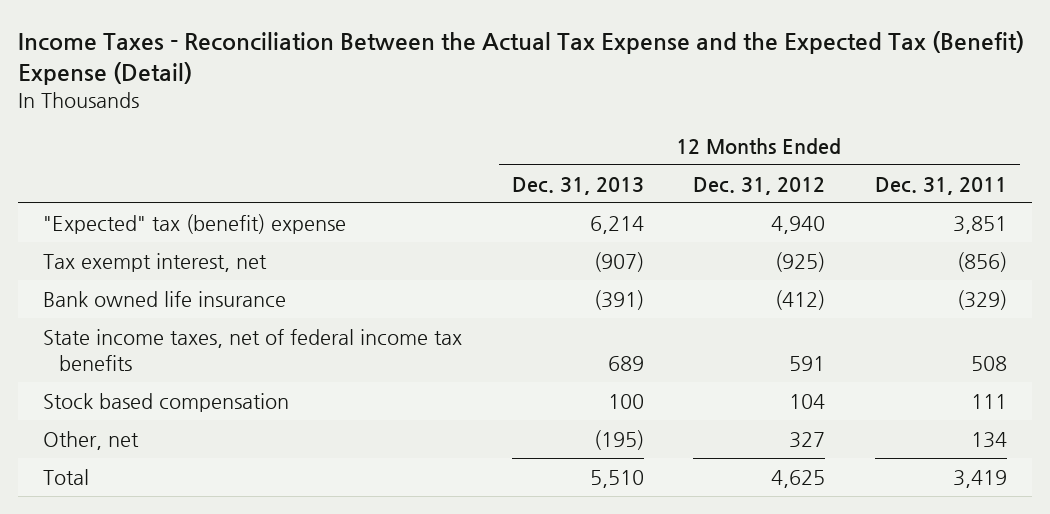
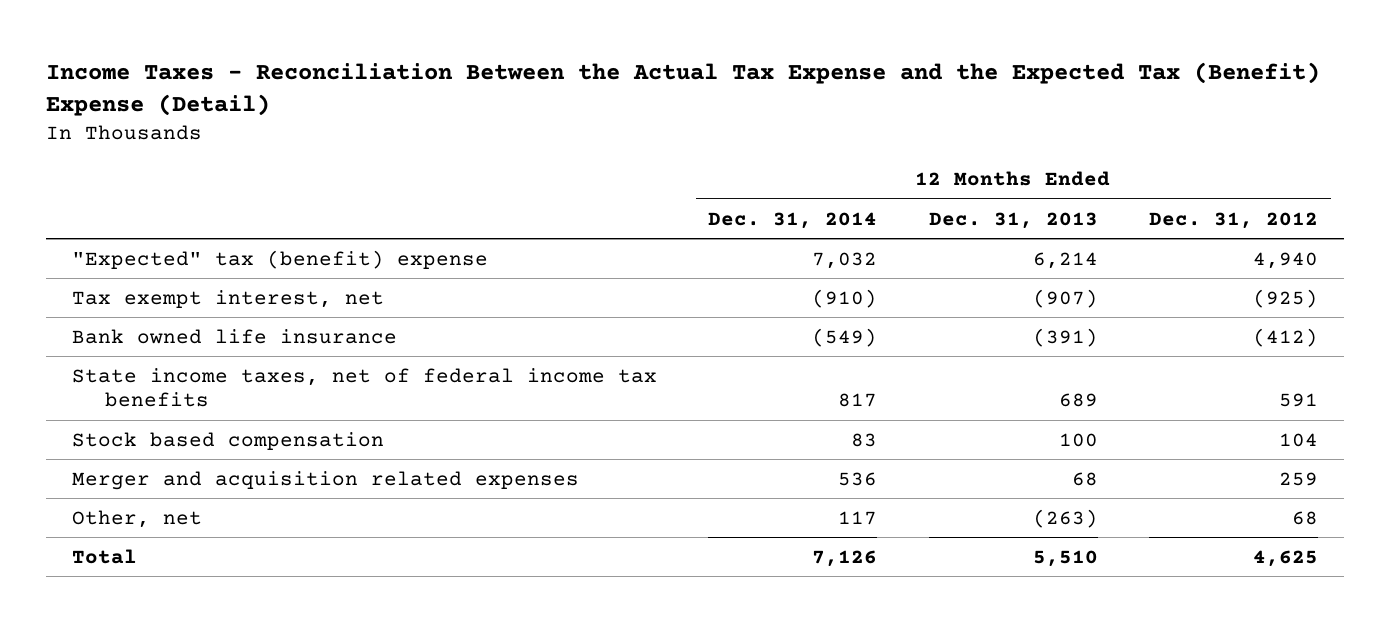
- | 12 Months Ended Dec. 31, 2013 | 12 Months Ended Dec. 31, 2012 | 12 Months Ended Dec. 31, 2011
+ | 12 Months Ended Dec. 31, 2014 | 12 Months Ended Dec. 31, 2013 | 12 Months Ended Dec. 31, 2012
- Other, net | (195) | 327 | 134
+ Merger and acquisition related expenses | 536 | 68 | 259
+ Other, net | 117 | (263) | 68

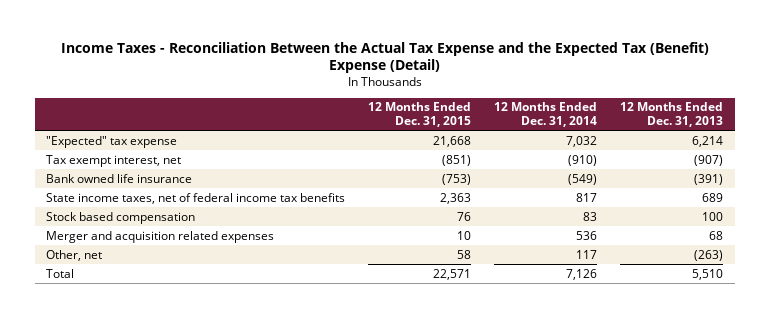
- | 12 Months Ended Dec. 31, 2014 | 12 Months Ended Dec. 31, 2013 | 12 Months Ended Dec. 31, 2012
+ | 12 Months Ended Dec. 31, 2015 | 12 Months Ended Dec. 31, 2014 | 12 Months Ended Dec. 31, 2013
- "Expected" tax (benefit) expense | 7,032 | 6,214 | 4,940
+ "Expected" tax expense | 21,668 | 7,032 | 6,214

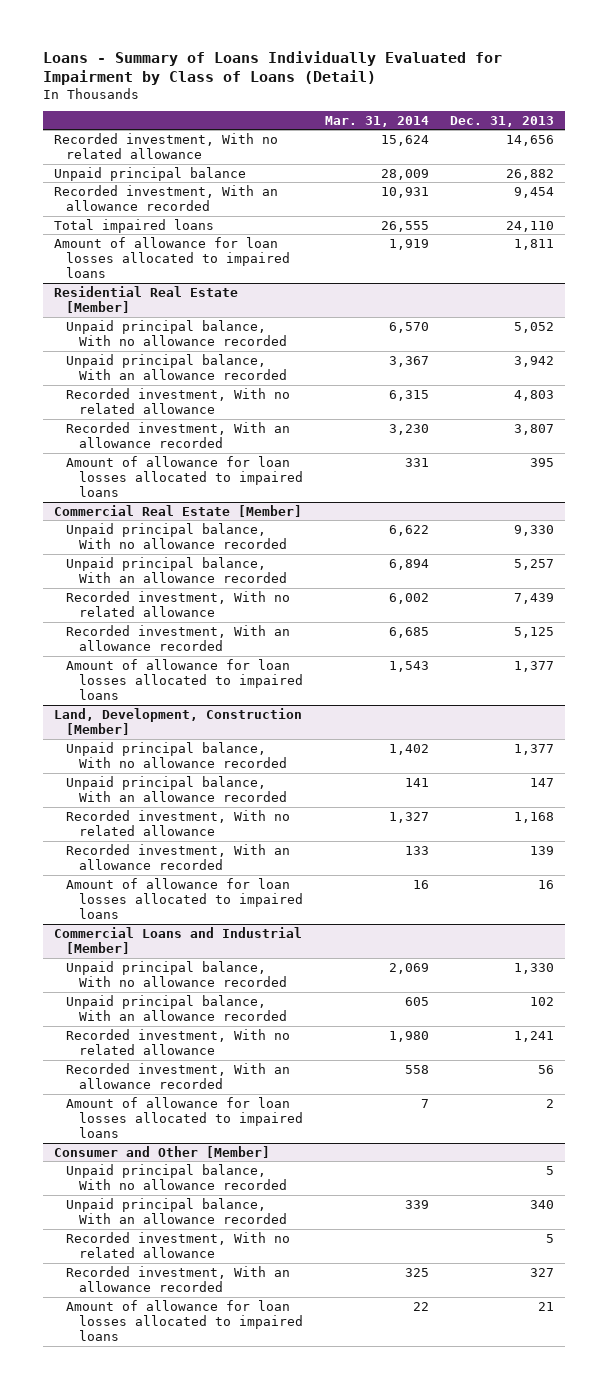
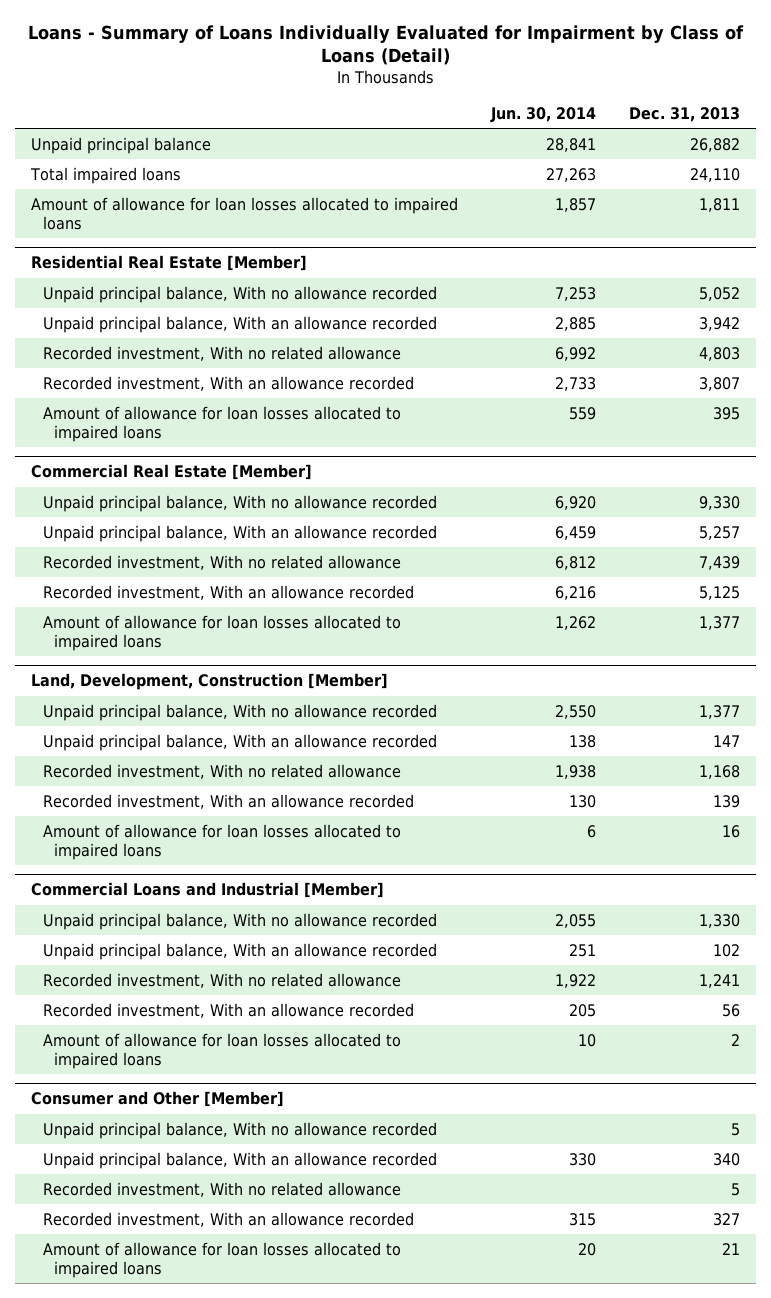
- | Mar. 31, 2014 | Dec. 31, 2013
+ | Jun. 30, 2014 | Dec. 31, 2013
- Recorded investment, With no related allowance | 15,624 | 14,656
- Recorded investment, With an allowance recorded | 10,931 | 9,454

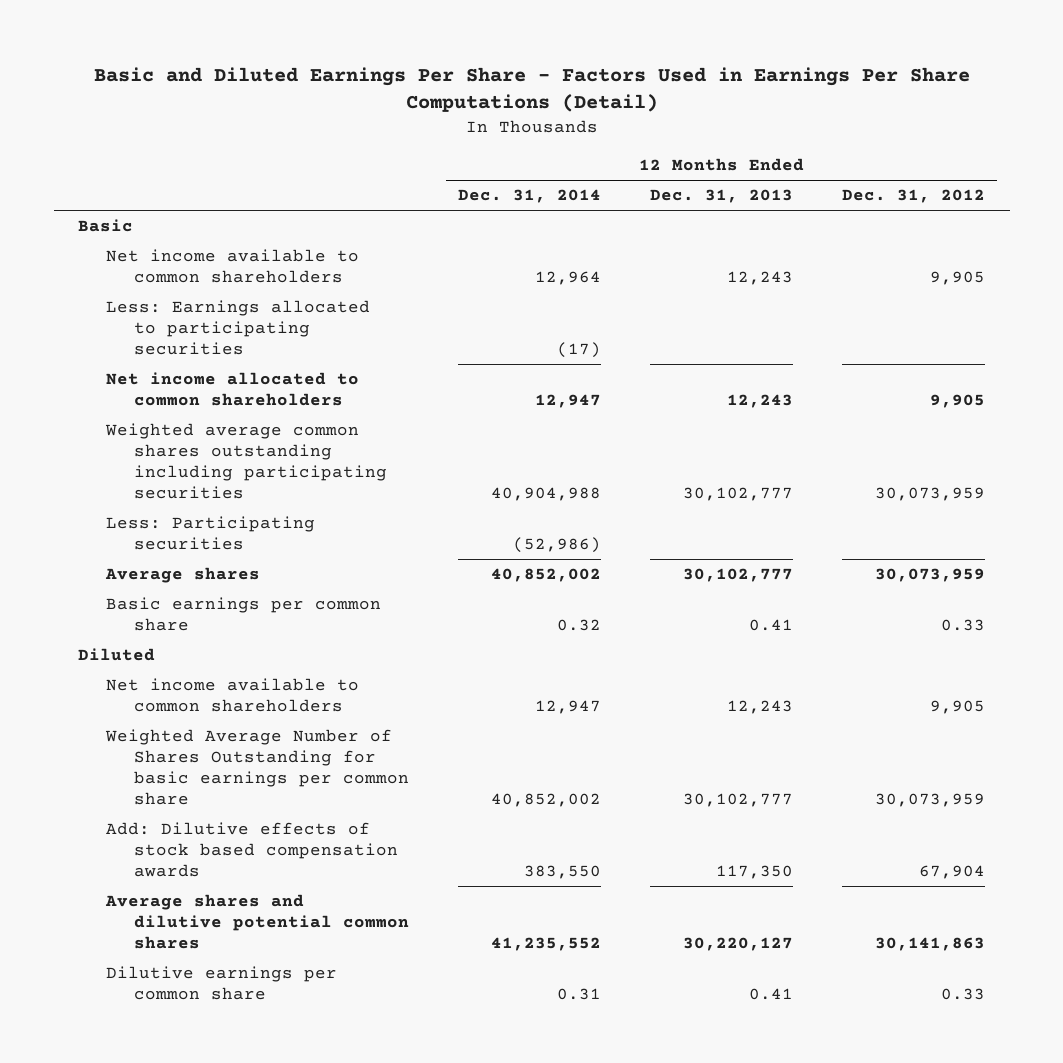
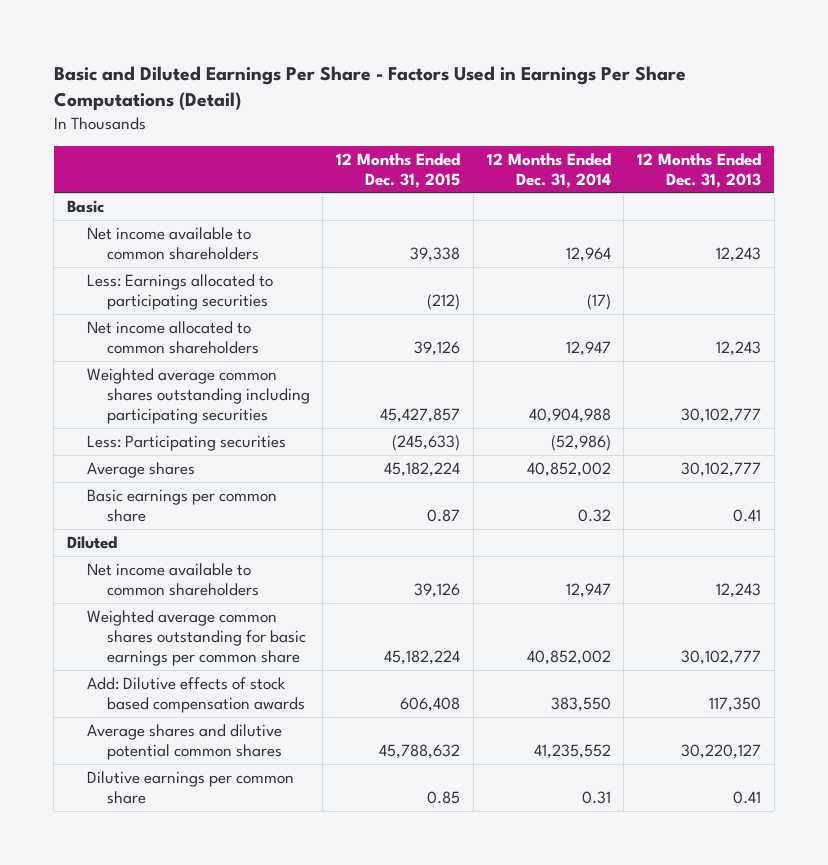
- | 12 Months Ended Dec. 31, 2014 | 12 Months Ended Dec. 31, 2013 | 12 Months Ended Dec. 31, 2012
+ | 12 Months Ended Dec. 31, 2015 | 12 Months Ended Dec. 31, 2014 | 12 Months Ended Dec. 31, 2013
- Weighted Average Number of Shares Outstanding for basic earnings per common share | 40,852,002 | 30,102,777 | 30,073,959
+ Weighted average common shares outstanding for basic earnings per common share | 45,182,224 | 40,852,002 | 30,102,777

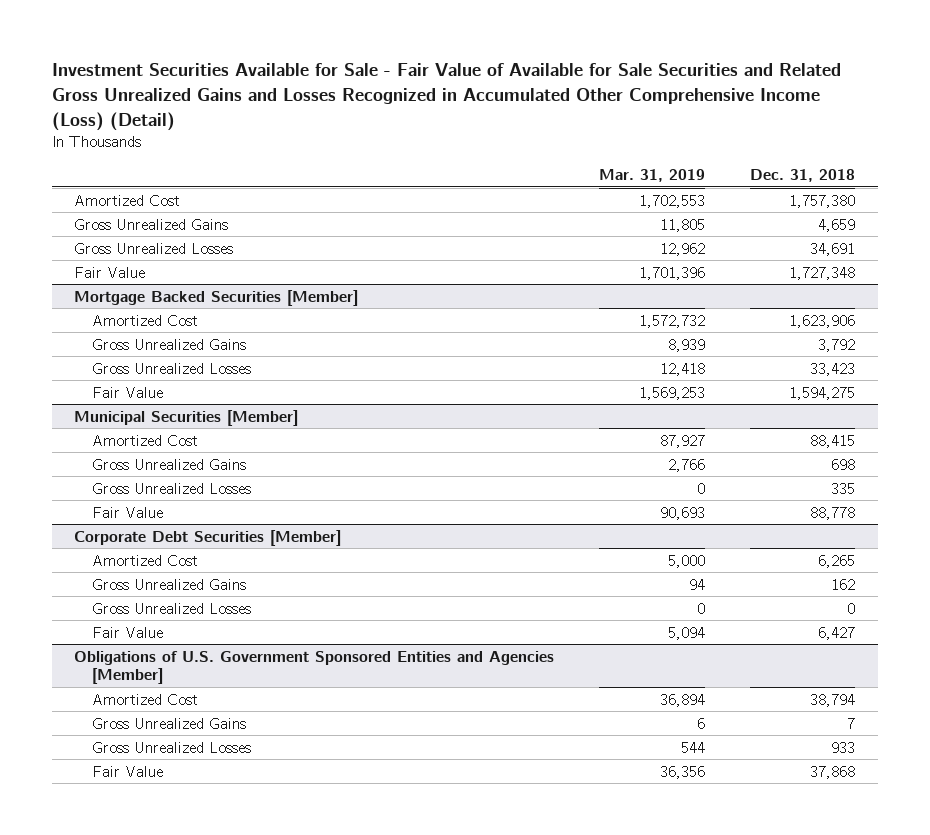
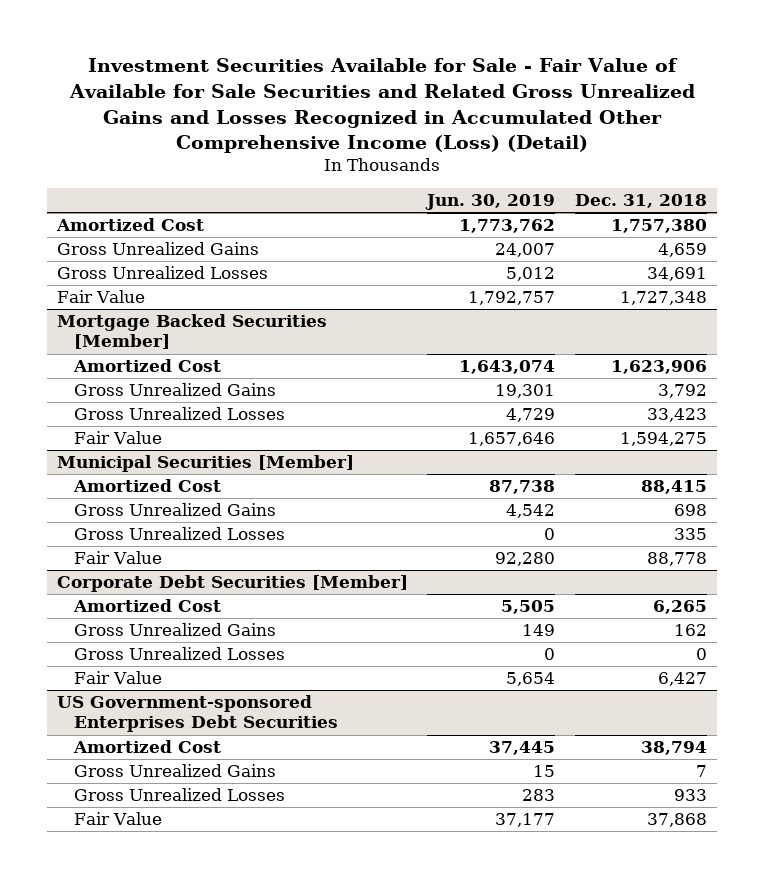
- | Mar. 31, 2019 | Dec. 31, 2018
+ | Jun. 30, 2019 | Dec. 31, 2018
- Obligations of U.S. Government Sponsored Entities and Agencies [Member]
+ US Government-sponsored Enterprises Debt Securities

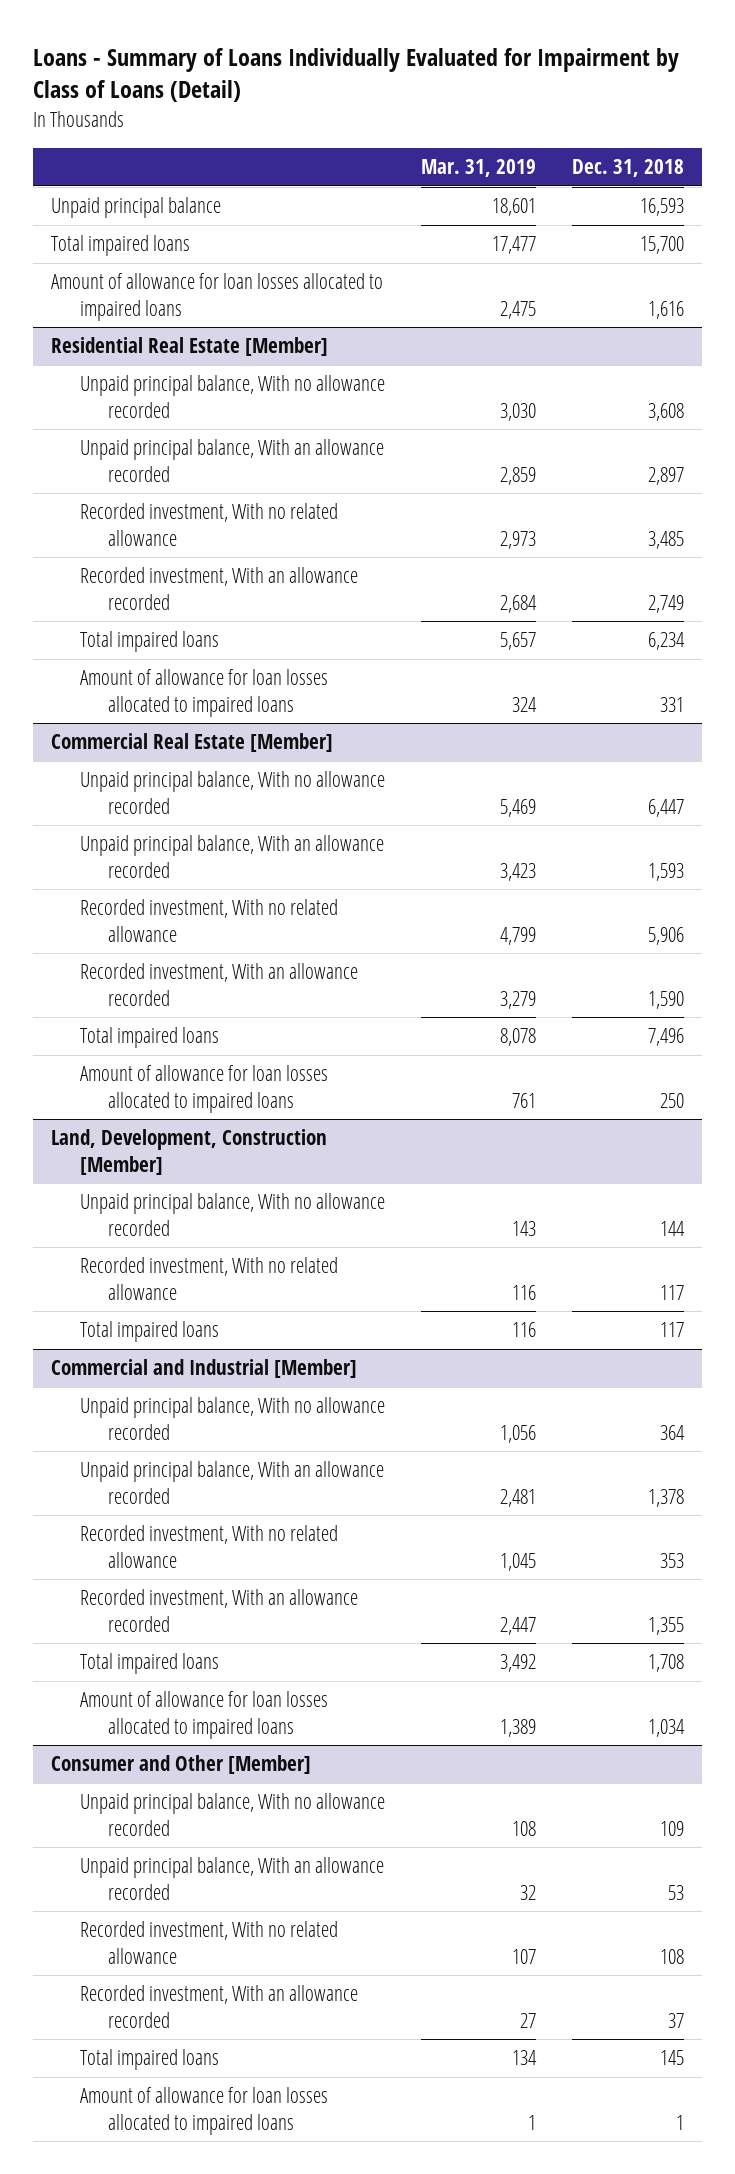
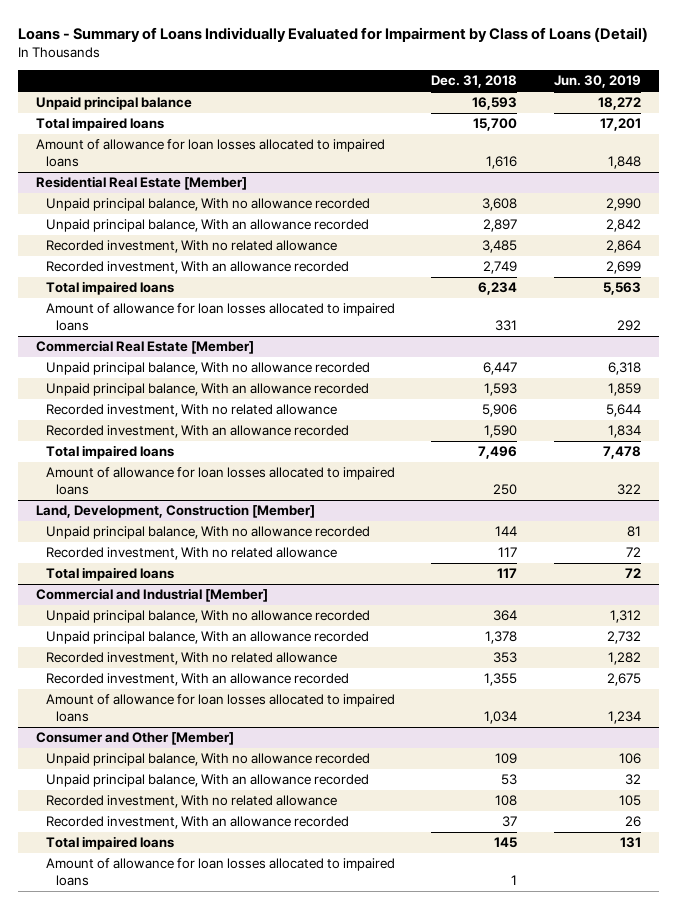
- | Mar. 31, 2019 | Dec. 31, 2018
+ | Dec. 31, 2018 | Jun. 30, 2019
@ Commercial and Industrial [Member]
- Total impaired loans | 3,492 | 1,708

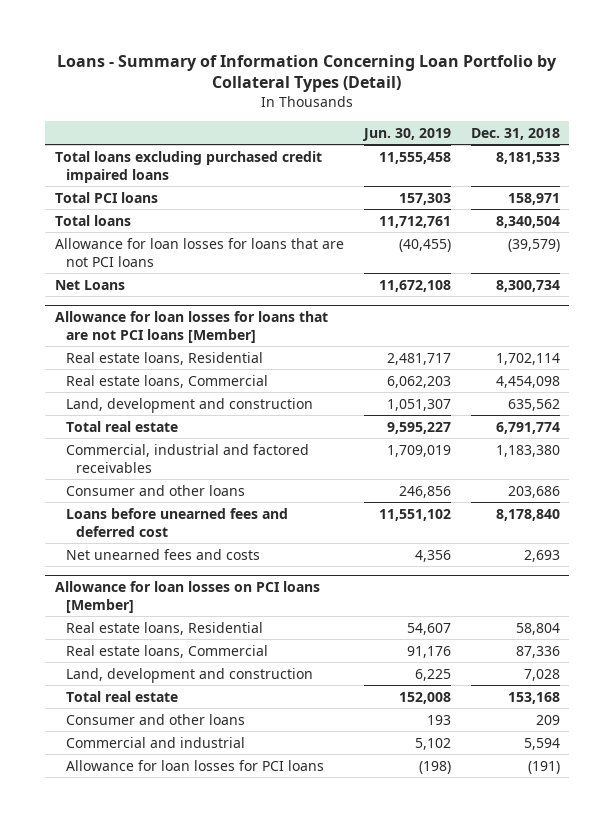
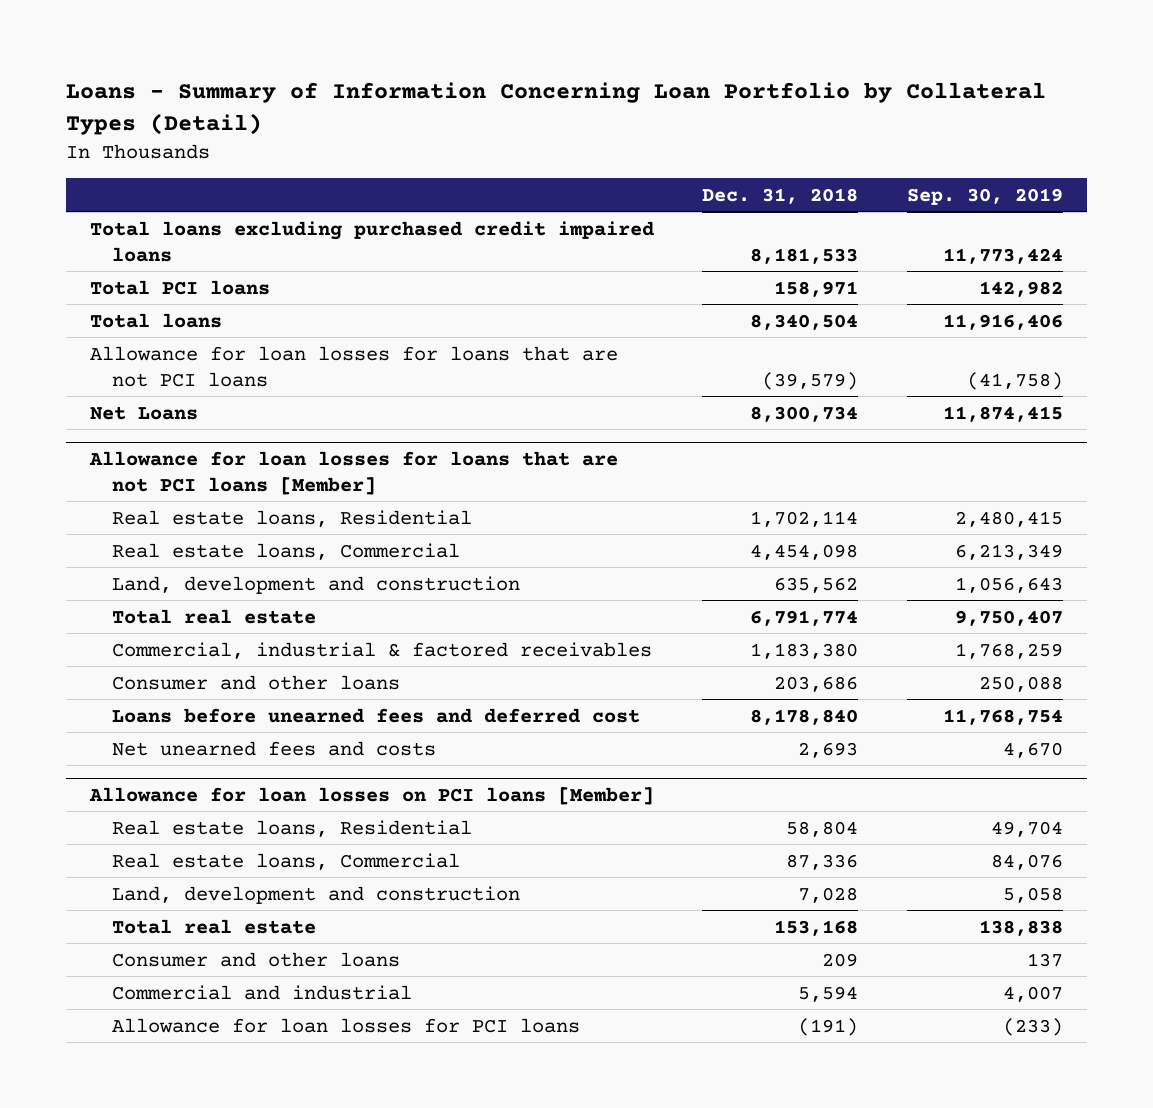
- | Jun. 30, 2019 | Dec. 31, 2018
+ | Dec. 31, 2018 | Sep. 30, 2019
@ Allowance for loan losses for loans that are not PCI loans [Member]
- Commercial, industrial and factored receivables | 1,709,019 | 1,183,380
+ Commercial, industrial & factored receivables | 1,183,380 | 1,768,259

